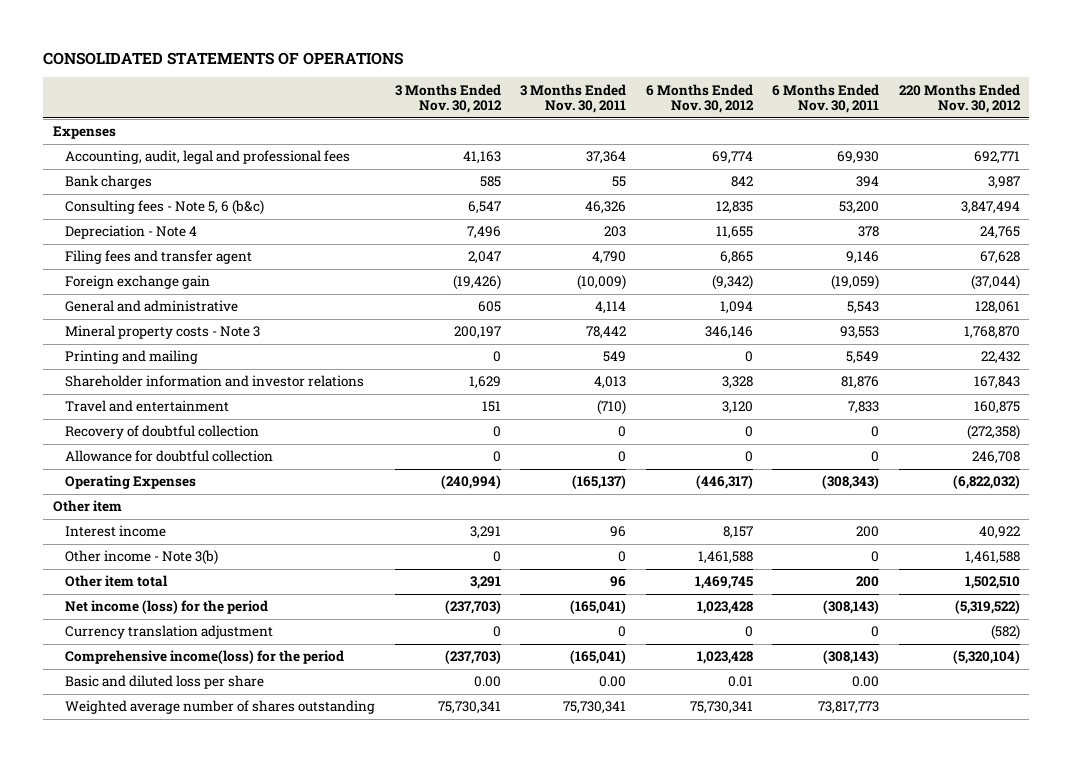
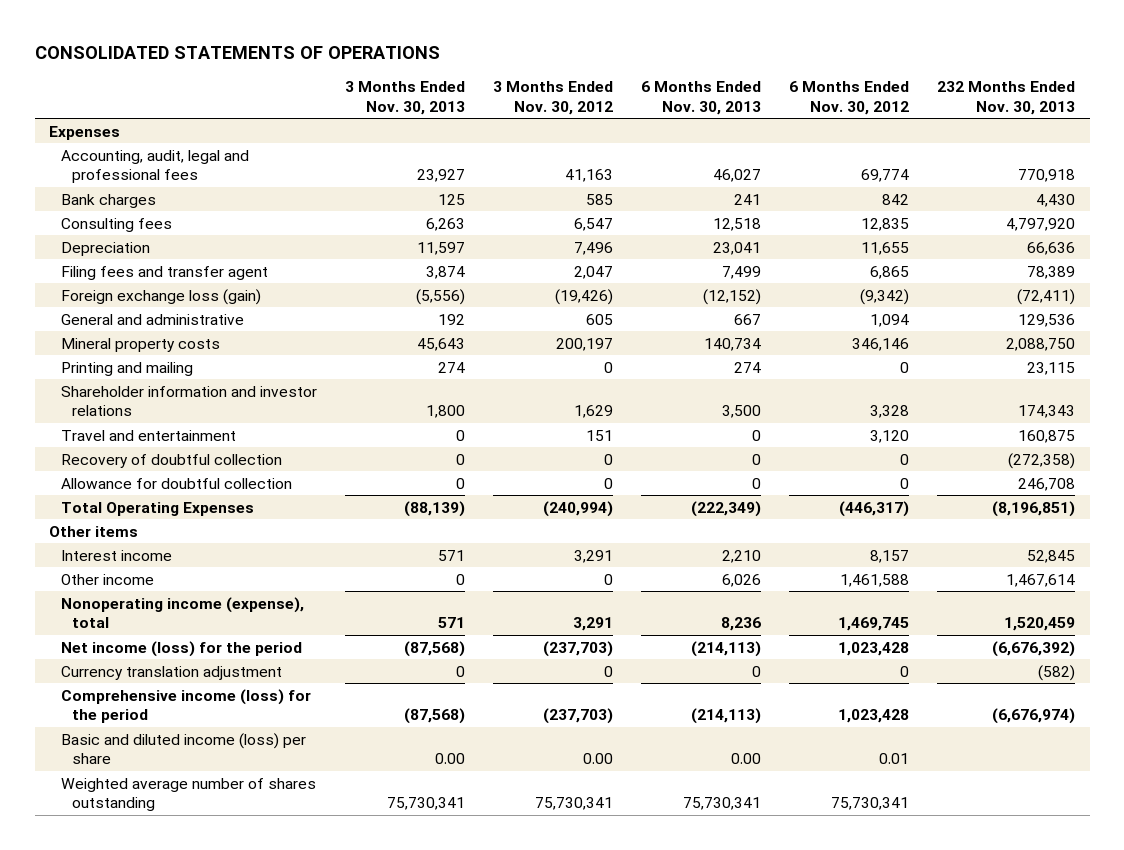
- | 3 Months Ended Nov. 30, 2012 | 3 Months Ended Nov. 30, 2011 | 6 Months Ended Nov. 30, 2012 | 6 Months Ended Nov. 30, 2011 | 220 Months Ended Nov. 30, 2012
+ | 3 Months Ended Nov. 30, 2013 | 3 Months Ended Nov. 30, 2012 | 6 Months Ended Nov. 30, 2013 | 6 Months Ended Nov. 30, 2012 | 232 Months Ended Nov. 30, 2013
- Consulting fees - Note 5, 6 (b&c) | 6,547 | 46,326 | 12,835 | 53,200 | 3,847,494
- Depreciation - Note 4 | 7,496 | 203 | 11,655 | 378 | 24,765
+ Consulting fees | 6,263 | 6,547 | 12,518 | 12,835 | 4,797,920
+ Depreciation | 11,597 | 7,496 | 23,041 | 11,655 | 66,636
- Foreign exchange gain | (19,426) | (10,009) | (9,342) | (19,059) | (37,044)
+ Foreign exchange loss (gain) | (5,556) | (19,426) | (12,152) | (9,342) | (72,411)
- Mineral property costs - Note 3 | 200,197 | 78,442 | 346,146 | 93,553 | 1,768,870
+ Mineral property costs | 45,643 | 200,197 | 140,734 | 346,146 | 2,088,750
- Operating Expenses | (240,994) | (165,137) | (446,317) | (308,343) | (6,822,032)
- Other item
+ Total Operating Expenses | (88,139) | (240,994) | (222,349) | (446,317) | (8,196,851)
+ Other items
- Other income - Note 3(b) | 0 | 0 | 1,461,588 | 0 | 1,461,588
- Other item total | 3,291 | 96 | 1,469,745 | 200 | 1,502,510
+ Other income | 0 | 0 | 6,026 | 1,461,588 | 1,467,614
+ Nonoperating income (expense), total | 571 | 3,291 | 8,236 | 1,469,745 | 1,520,459
- Comprehensive income(loss) for the period | (237,703) | (165,041) | 1,023,428 | (308,143) | (5,320,104)
- Basic and diluted loss per share | 0.00 | 0.00 | 0.01 | 0.00 |
+ Comprehensive income (loss) for the period | (87,568) | (237,703) | (214,113) | 1,023,428 | (6,676,974)
+ Basic and diluted income (loss) per share | 0.00 | 0.00 | 0.00 | 0.01 |

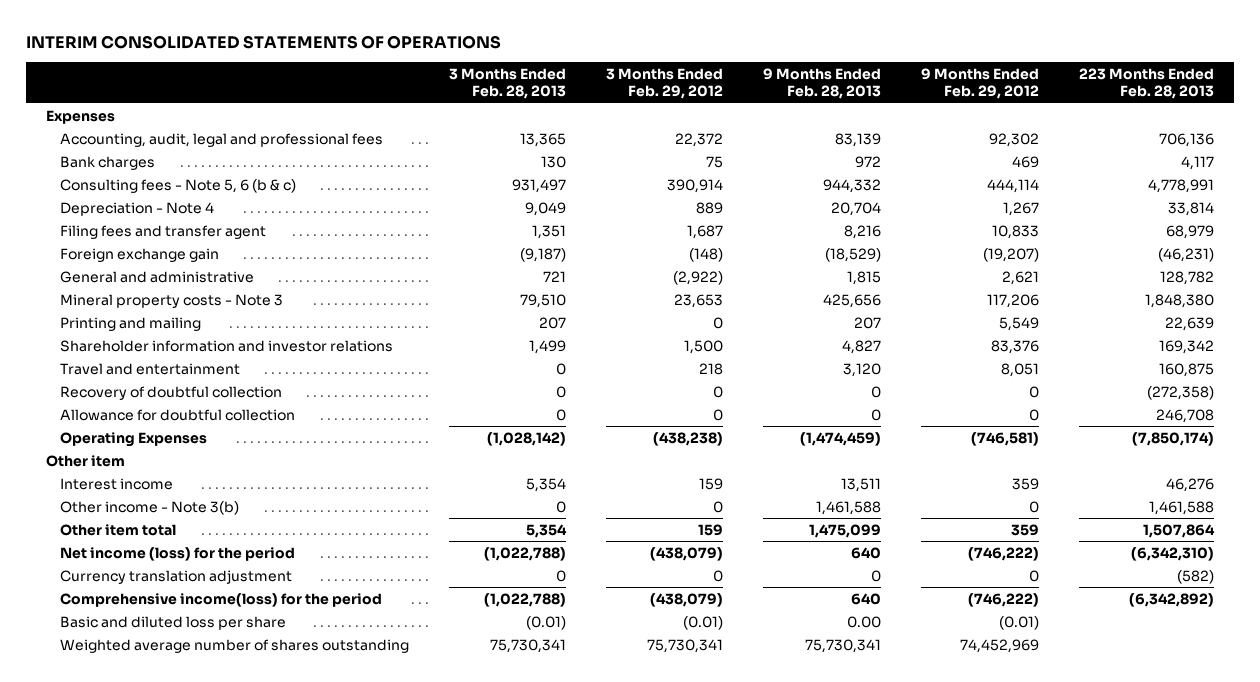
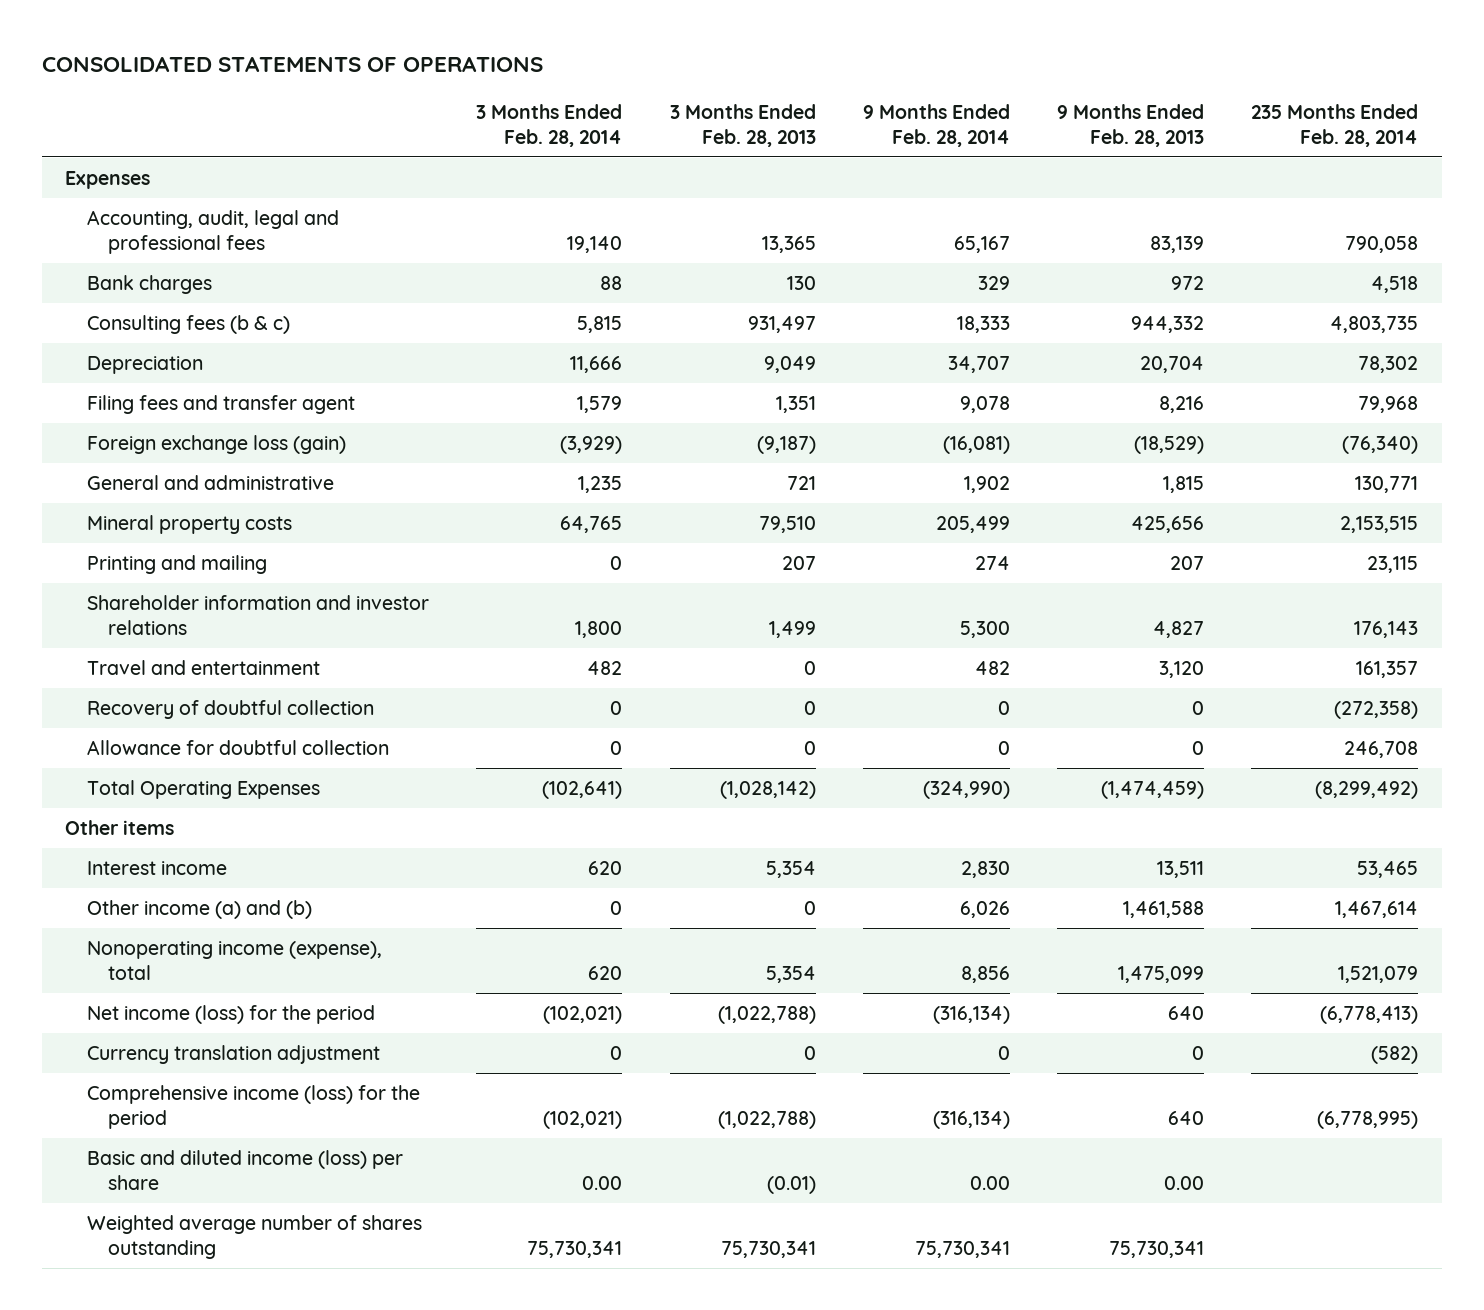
- INTERIM CONSOLIDATED STATEMENTS OF OPERATIONS
+ CONSOLIDATED STATEMENTS OF OPERATIONS
- | 3 Months Ended Feb. 28, 2013 | 3 Months Ended Feb. 29, 2012 | 9 Months Ended Feb. 28, 2013 | 9 Months Ended Feb. 29, 2012 | 223 Months Ended Feb. 28, 2013
+ | 3 Months Ended Feb. 28, 2014 | 3 Months Ended Feb. 28, 2013 | 9 Months Ended Feb. 28, 2014 | 9 Months Ended Feb. 28, 2013 | 235 Months Ended Feb. 28, 2014
- Consulting fees - Note 5, 6 (b & c) | 931,497 | 390,914 | 944,332 | 444,114 | 4,778,991
- Depreciation - Note 4 | 9,049 | 889 | 20,704 | 1,267 | 33,814
+ Consulting fees (b & c) | 5,815 | 931,497 | 18,333 | 944,332 | 4,803,735
+ Depreciation | 11,666 | 9,049 | 34,707 | 20,704 | 78,302
- Foreign exchange gain | (9,187) | (148) | (18,529) | (19,207) | (46,231)
+ Foreign exchange loss (gain) | (3,929) | (9,187) | (16,081) | (18,529) | (76,340)
- Mineral property costs - Note 3 | 79,510 | 23,653 | 425,656 | 117,206 | 1,848,380
+ Mineral property costs | 64,765 | 79,510 | 205,499 | 425,656 | 2,153,515
- Operating Expenses | (1,028,142) | (438,238) | (1,474,459) | (746,581) | (7,850,174)
- Other item
+ Total Operating Expenses | (102,641) | (1,028,142) | (324,990) | (1,474,459) | (8,299,492)
+ Other items
- Other income - Note 3(b) | 0 | 0 | 1,461,588 | 0 | 1,461,588
- Other item total | 5,354 | 159 | 1,475,099 | 359 | 1,507,864
+ Other income (a) and (b) | 0 | 0 | 6,026 | 1,461,588 | 1,467,614
+ Nonoperating income (expense), total | 620 | 5,354 | 8,856 | 1,475,099 | 1,521,079
- Comprehensive income(loss) for the period | (1,022,788) | (438,079) | 640 | (746,222) | (6,342,892)
- Basic and diluted loss per share | (0.01) | (0.01) | 0.00 | (0.01) |
+ Comprehensive income (loss) for the period | (102,021) | (1,022,788) | (316,134) | 640 | (6,778,995)
+ Basic and diluted income (loss) per share | 0.00 | (0.01) | 0.00 | 0.00 |

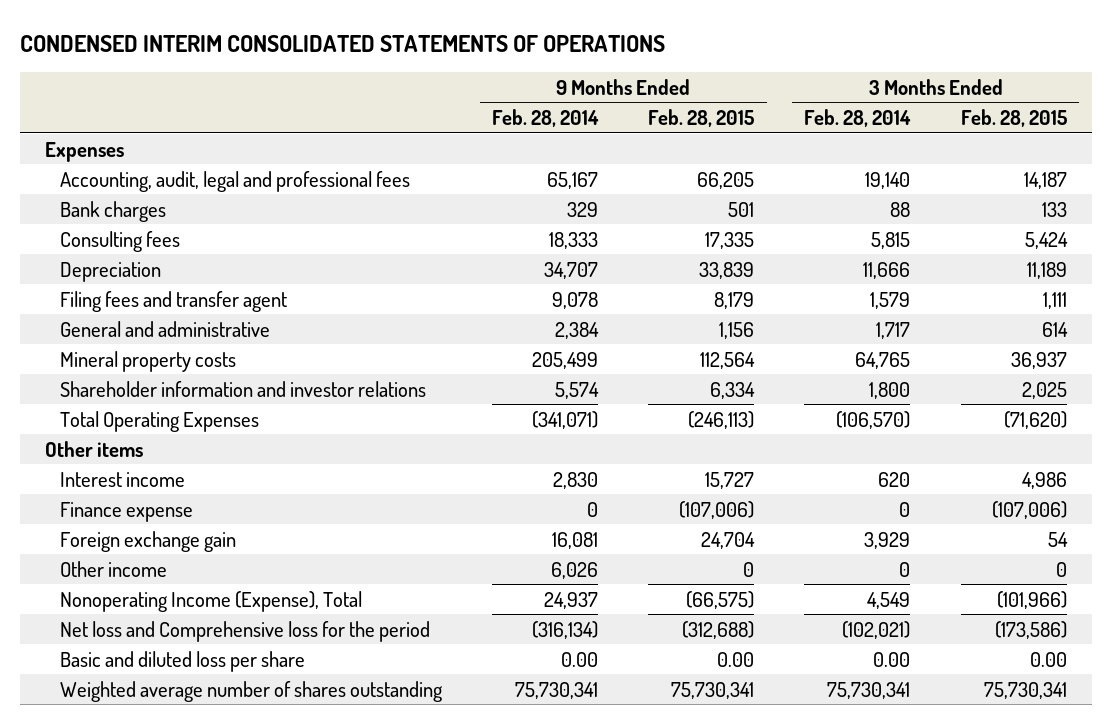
- CONSOLIDATED STATEMENTS OF OPERATIONS
+ CONDENSED INTERIM CONSOLIDATED STATEMENTS OF OPERATIONS
- | 3 Months Ended Feb. 28, 2014 | 3 Months Ended Feb. 28, 2013 | 9 Months Ended Feb. 28, 2014 | 9 Months Ended Feb. 28, 2013 | 235 Months Ended Feb. 28, 2014
+ | 9 Months Ended Feb. 28, 2014 | 9 Months Ended Feb. 28, 2015 | 3 Months Ended Feb. 28, 2014 | 3 Months Ended Feb. 28, 2015
- Consulting fees (b & c) | 5,815 | 931,497 | 18,333 | 944,332 | 4,803,735
+ Consulting fees | 18,333 | 17,335 | 5,815 | 5,424
- Foreign exchange loss (gain) | (3,929) | (9,187) | (16,081) | (18,529) | (76,340)
- General and administrative | 1,235 | 721 | 1,902 | 1,815 | 130,771
+ General and administrative | 2,384 | 1,156 | 1,717 | 614
- Printing and mailing | 0 | 207 | 274 | 207 | 23,115
- Shareholder information and investor relations | 1,800 | 1,499 | 5,300 | 4,827 | 176,143
- Travel and entertainment | 482 | 0 | 482 | 3,120 | 161,357
- Recovery of doubtful collection | 0 | 0 | 0 | 0 | (272,358)
- Allowance for doubtful collection | 0 | 0 | 0 | 0 | 246,708
- Total Operating Expenses | (102,641) | (1,028,142) | (324,990) | (1,474,459) | (8,299,492)
+ Shareholder information and investor relations | 5,574 | 6,334 | 1,800 | 2,025
+ Total Operating Expenses | (341,071) | (246,113) | (106,570) | (71,620)
- Other income (a) and (b) | 0 | 0 | 6,026 | 1,461,588 | 1,467,614
- Nonoperating income (expense), total | 620 | 5,354 | 8,856 | 1,475,099 | 1,521,079
- Net income (loss) for the period | (102,021) | (1,022,788) | (316,134) | 640 | (6,778,413)
- Currency translation adjustment | 0 | 0 | 0 | 0 | (582)
- Comprehensive income (loss) for the period | (102,021) | (1,022,788) | (316,134) | 640 | (6,778,995)
- Basic and diluted income (loss) per share | 0.00 | (0.01) | 0.00 | 0.00 |
+ Finance expense | 0 | (107,006) | 0 | (107,006)
+ Foreign exchange gain | 16,081 | 24,704 | 3,929 | 54
+ Other income | 6,026 | 0 | 0 | 0
+ Nonoperating Income (Expense), Total | 24,937 | (66,575) | 4,549 | (101,966)
+ Net loss and Comprehensive loss for the period | (316,134) | (312,688) | (102,021) | (173,586)
+ Basic and diluted loss per share | 0.00 | 0.00 | 0.00 | 0.00

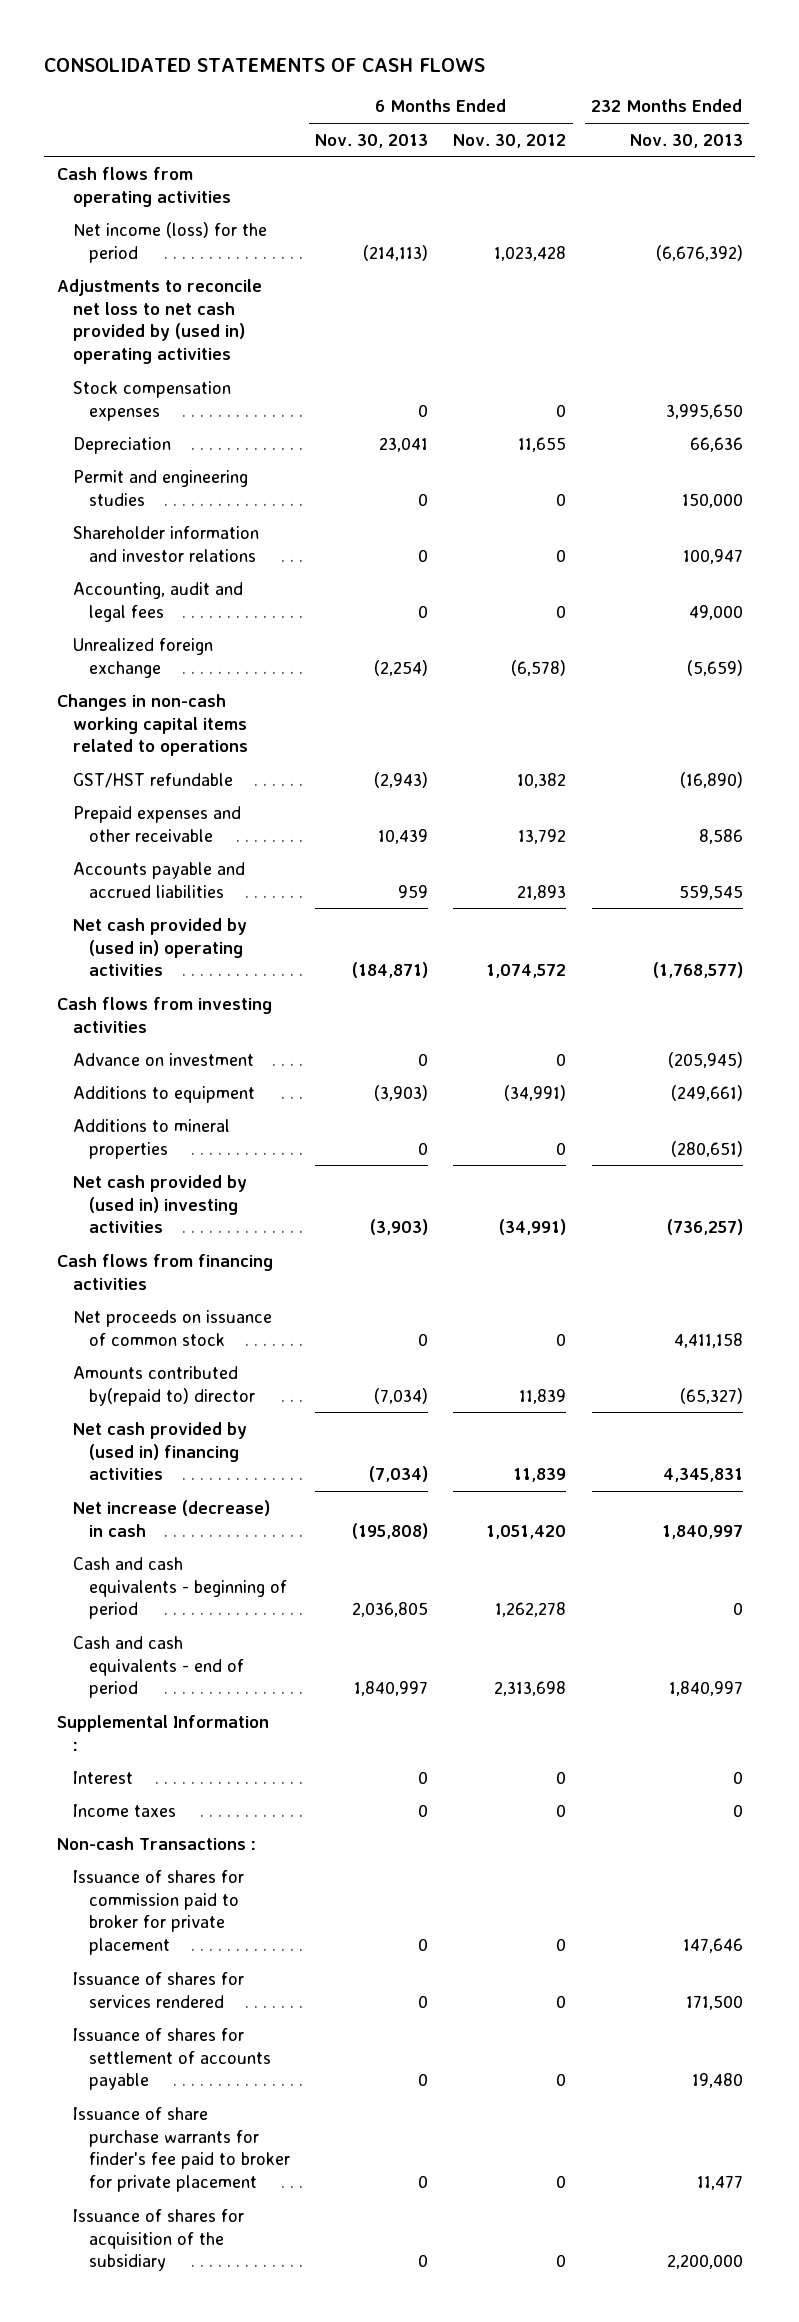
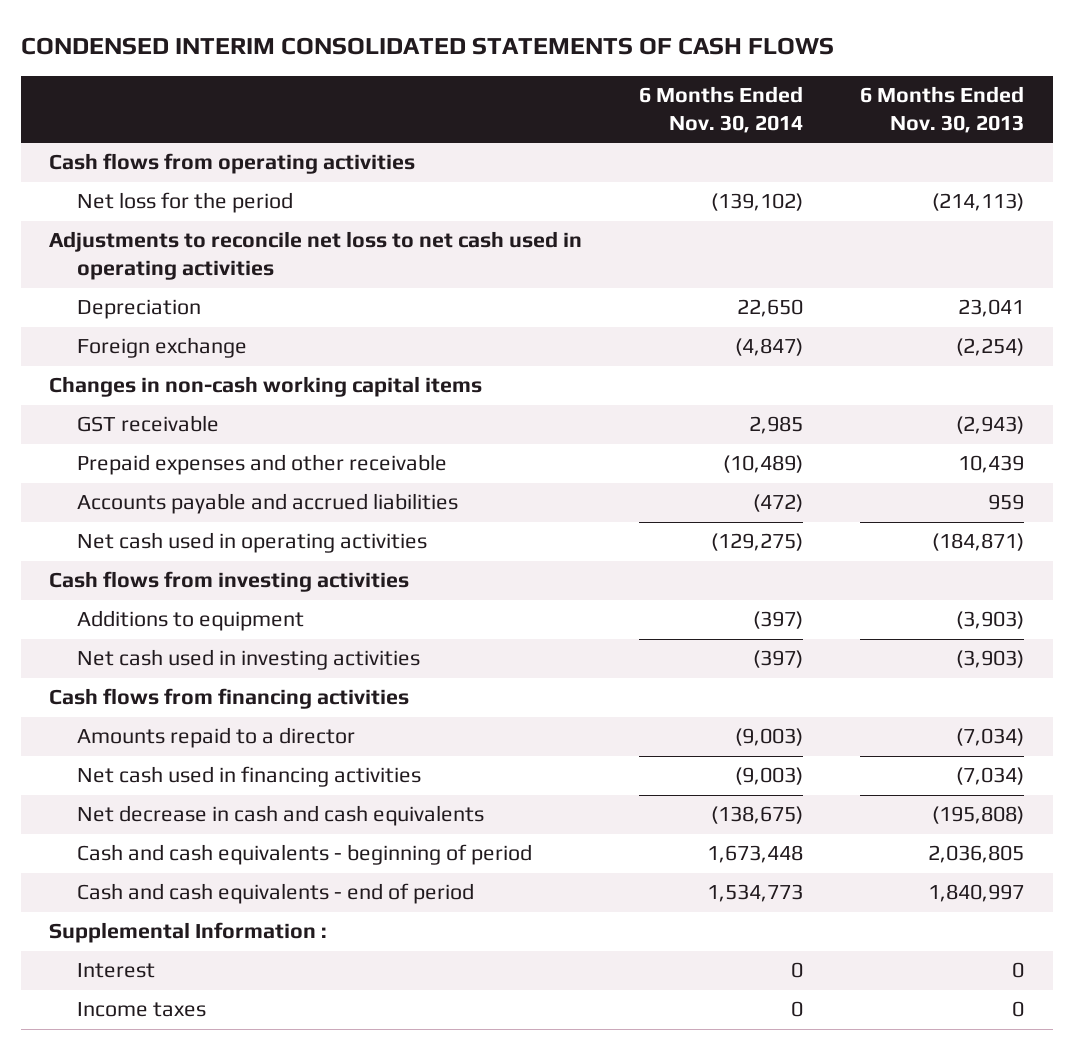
- CONSOLIDATED STATEMENTS OF CASH FLOWS
+ CONDENSED INTERIM CONSOLIDATED STATEMENTS OF CASH FLOWS
- | 6 Months Ended Nov. 30, 2013 | 6 Months Ended Nov. 30, 2012 | 232 Months Ended Nov. 30, 2013
+ | 6 Months Ended Nov. 30, 2014 | 6 Months Ended Nov. 30, 2013
- Net income (loss) for the period | (214,113) | 1,023,428 | (6,676,392)
- Adjustments to reconcile net loss to net cash provided by (used in) operating activities
- Stock compensation expenses | 0 | 0 | 3,995,650
+ Net loss for the period | (139,102) | (214,113)
+ Adjustments to reconcile net loss to net cash used in operating activities
- Permit and engineering studies | 0 | 0 | 150,000
- Shareholder information and investor relations | 0 | 0 | 100,947
- Accounting, audit and legal fees | 0 | 0 | 49,000
- Unrealized foreign exchange | (2,254) | (6,578) | (5,659)
- Changes in non-cash working capital items related to operations
- GST/HST refundable | (2,943) | 10,382 | (16,890)
+ Foreign exchange | (4,847) | (2,254)
+ Changes in non-cash working capital items
+ GST receivable | 2,985 | (2,943)
- Net cash provided by (used in) operating activities | (184,871) | 1,074,572 | (1,768,577)
+ Net cash used in operating activities | (129,275) | (184,871)
- Advance on investment | 0 | 0 | (205,945)
- Additions to mineral properties | 0 | 0 | (280,651)
- Net cash provided by (used in) investing activities | (3,903) | (34,991) | (736,257)
+ Net cash used in investing activities | (397) | (3,903)
- Net proceeds on issuance of common stock | 0 | 0 | 4,411,158
- Amounts contributed by(repaid to) director | (7,034) | 11,839 | (65,327)
- Net cash provided by (used in) financing activities | (7,034) | 11,839 | 4,345,831
- Net increase (decrease) in cash | (195,808) | 1,051,420 | 1,840,997
+ Amounts repaid to a director | (9,003) | (7,034)
+ Net cash used in financing activities | (9,003) | (7,034)
+ Net decrease in cash and cash equivalents | (138,675) | (195,808)
- Non-cash Transactions :
- Issuance of shares for commission paid to broker for private placement | 0 | 0 | 147,646
- Issuance of shares for services rendered | 0 | 0 | 171,500
- Issuance of shares for settlement of accounts payable | 0 | 0 | 19,480
- Issuance of share purchase warrants for finder's fee paid to broker for private placement | 0 | 0 | 11,477
- Issuance of shares for acquisition of the subsidiary | 0 | 0 | 2,200,000

